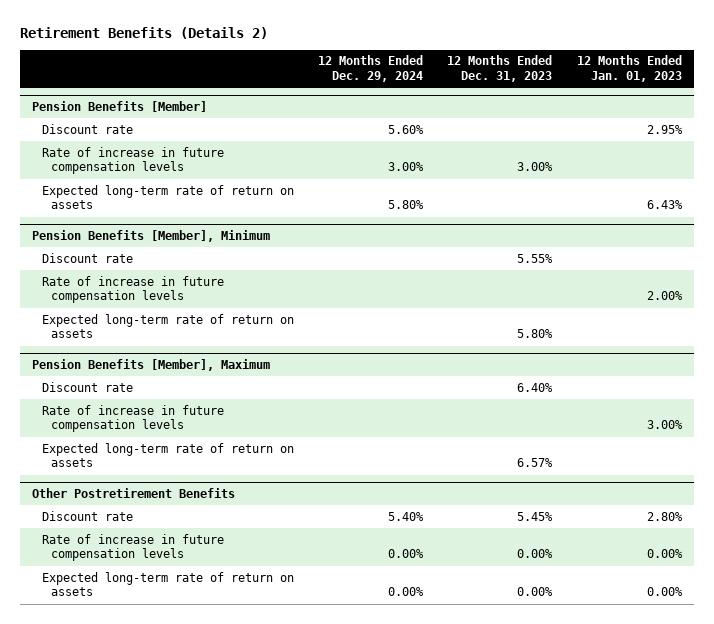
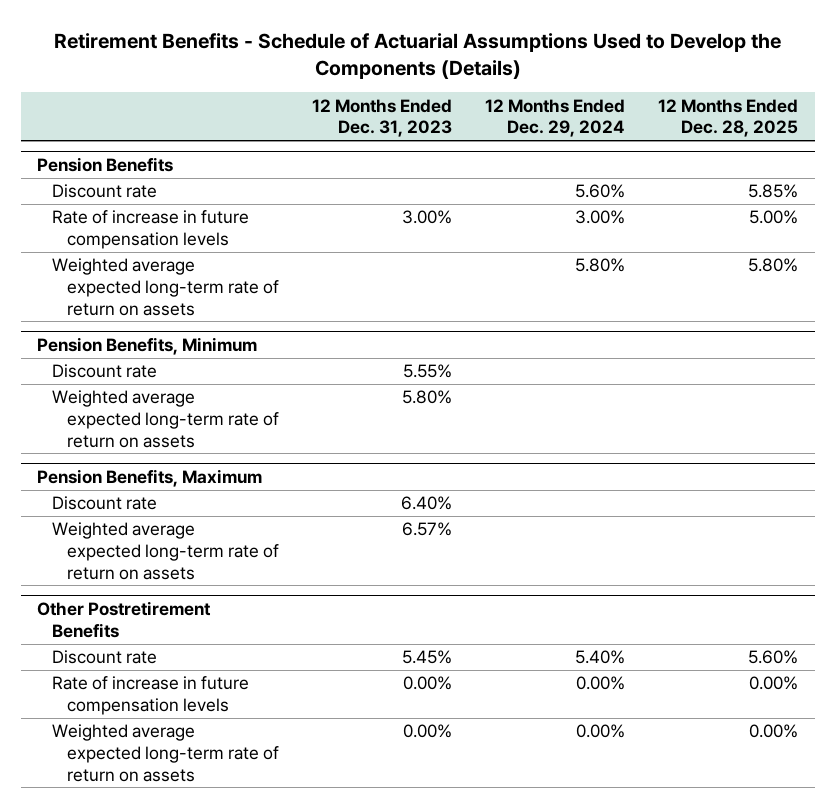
- Retirement Benefits (Details 2)
+ Retirement Benefits - Schedule of Actuarial Assumptions Used to Develop the Components (Details)
- | 12 Months Ended Dec. 29, 2024 | 12 Months Ended Dec. 31, 2023 | 12 Months Ended Jan. 01, 2023
+ | 12 Months Ended Dec. 31, 2023 | 12 Months Ended Dec. 29, 2024 | 12 Months Ended Dec. 28, 2025
- Pension Benefits [Member]
+ Pension Benefits
- Expected long-term rate of return on assets | 5.80% | | 6.43%
- Pension Benefits [Member], Minimum
+ Weighted average expected long-term rate of return on assets | | 5.80% | 5.80%
+ Pension Benefits, Minimum
- Rate of increase in future compensation levels | | | 2.00%
- Expected long-term rate of return on assets | | 5.80% |
- Pension Benefits [Member], Maximum
+ Weighted average expected long-term rate of return on assets | 5.80% | |
+ Pension Benefits, Maximum
- Rate of increase in future compensation levels | | | 3.00%
- Expected long-term rate of return on assets | | 6.57% |
+ Weighted average expected long-term rate of return on assets | 6.57% | |
@ Other Postretirement Benefits
- Expected long-term rate of return on assets | 0.00% | 0.00% | 0.00%
+ Weighted average expected long-term rate of return on assets | 0.00% | 0.00% | 0.00%

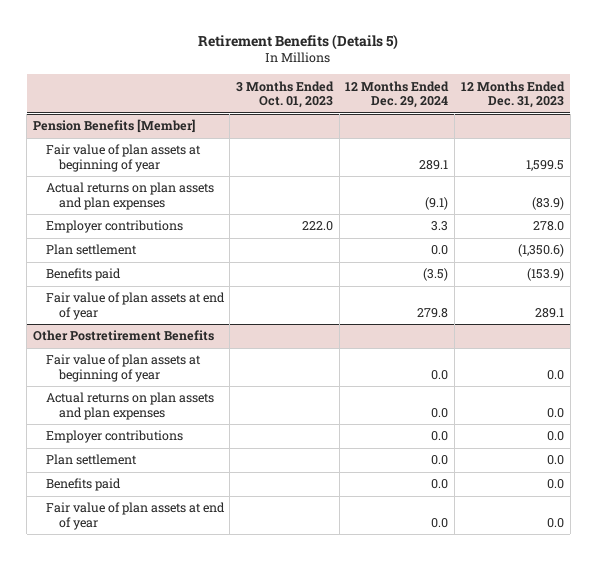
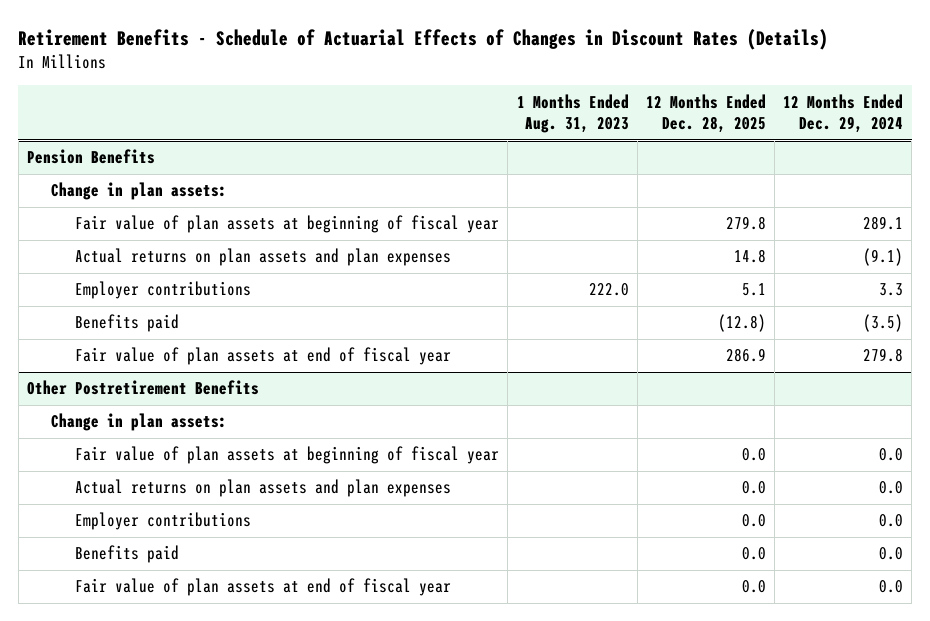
- Retirement Benefits (Details 5)
+ Retirement Benefits - Schedule of Actuarial Effects of Changes in Discount Rates (Details)
- | 3 Months Ended Oct. 01, 2023 | 12 Months Ended Dec. 29, 2024 | 12 Months Ended Dec. 31, 2023
+ | 1 Months Ended Aug. 31, 2023 | 12 Months Ended Dec. 28, 2025 | 12 Months Ended Dec. 29, 2024
- Pension Benefits [Member]
- Fair value of plan assets at beginning of year | | 289.1 | 1,599.5
+ Pension Benefits
+ Change in plan assets:
+ Fair value of plan assets at beginning of fiscal year | | 279.8 | 289.1
- Plan settlement | | 0.0 | (1,350.6)
- Fair value of plan assets at end of year | | 279.8 | 289.1
+ Fair value of plan assets at end of fiscal year | | 286.9 | 279.8
@ Other Postretirement Benefits
- Fair value of plan assets at beginning of year | | 0.0 | 0.0
+ Change in plan assets:
+ Fair value of plan assets at beginning of fiscal year | | 0.0 | 0.0
- Plan settlement | | 0.0 | 0.0
- Fair value of plan assets at end of year | | 0.0 | 0.0
+ Fair value of plan assets at end of fiscal year | | 0.0 | 0.0

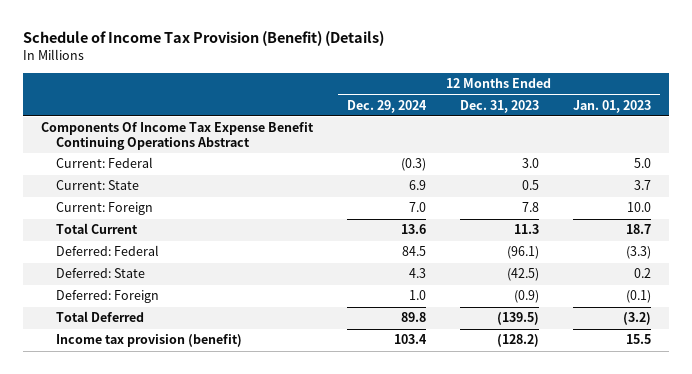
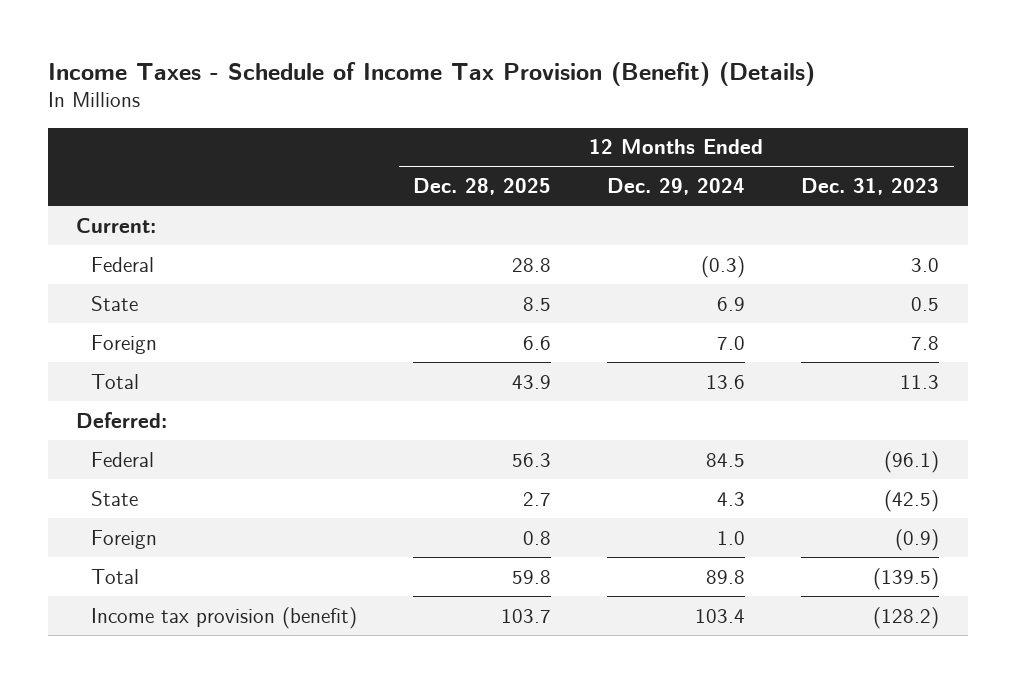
- Schedule of Income Tax Provision (Benefit) (Details)
+ Income Taxes - Schedule of Income Tax Provision (Benefit) (Details)
- | 12 Months Ended Dec. 29, 2024 | 12 Months Ended Dec. 31, 2023 | 12 Months Ended Jan. 01, 2023
+ | 12 Months Ended Dec. 28, 2025 | 12 Months Ended Dec. 29, 2024 | 12 Months Ended Dec. 31, 2023
- Components Of Income Tax Expense Benefit Continuing Operations Abstract
- Current: Federal | (0.3) | 3.0 | 5.0
- Current: State | 6.9 | 0.5 | 3.7
- Current: Foreign | 7.0 | 7.8 | 10.0
- Total Current | 13.6 | 11.3 | 18.7
- Deferred: Federal | 84.5 | (96.1) | (3.3)
- Deferred: State | 4.3 | (42.5) | 0.2
- Deferred: Foreign | 1.0 | (0.9) | (0.1)
- Total Deferred | 89.8 | (139.5) | (3.2)
+ Current:
+ Federal | 28.8 | (0.3) | 3.0
+ State | 8.5 | 6.9 | 0.5
+ Foreign | 6.6 | 7.0 | 7.8
+ Total | 43.9 | 13.6 | 11.3
+ Deferred:
+ Federal | 56.3 | 84.5 | (96.1)
+ State | 2.7 | 4.3 | (42.5)
+ Foreign | 0.8 | 1.0 | (0.9)
+ Total | 59.8 | 89.8 | (139.5)

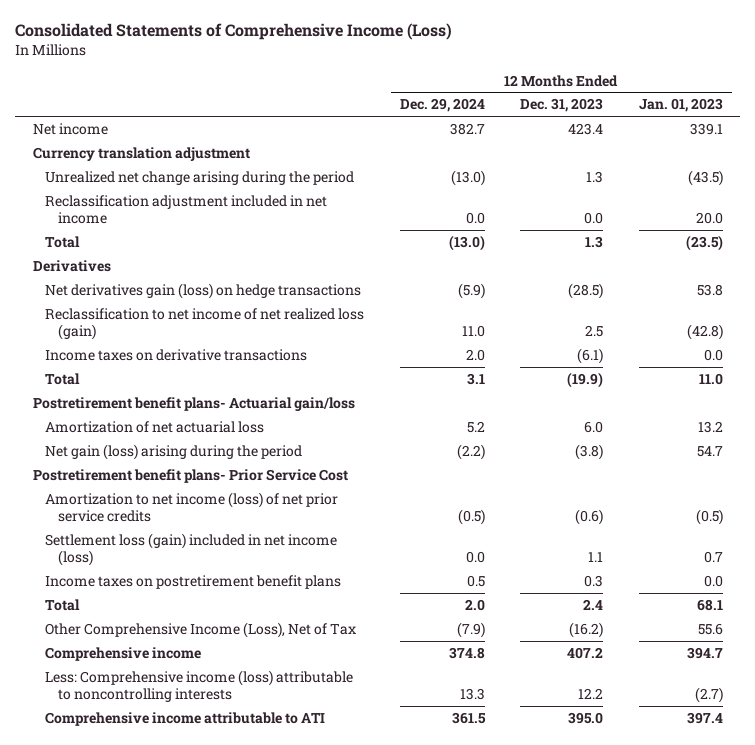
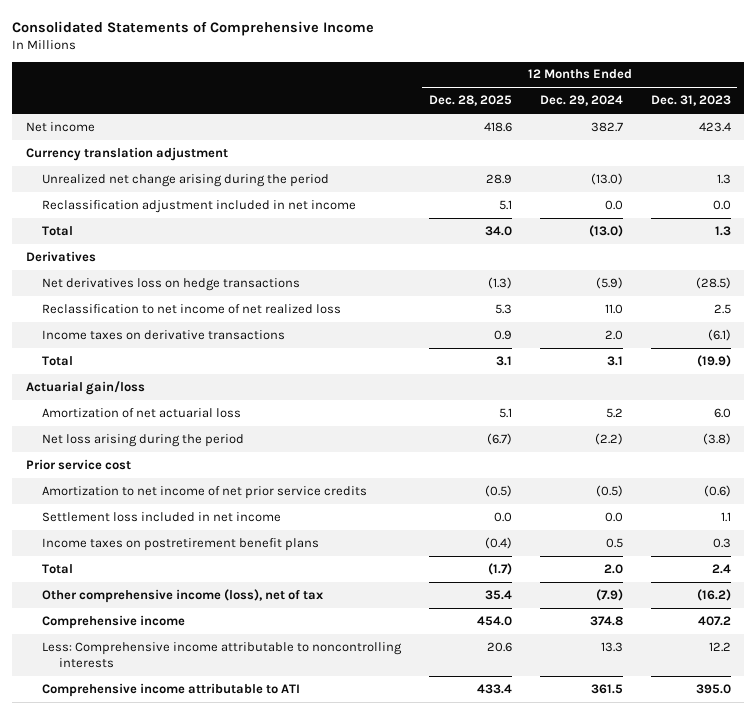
- Consolidated Statements of Comprehensive Income (Loss)
+ Consolidated Statements of Comprehensive Income
- | 12 Months Ended Dec. 29, 2024 | 12 Months Ended Dec. 31, 2023 | 12 Months Ended Jan. 01, 2023
+ | 12 Months Ended Dec. 28, 2025 | 12 Months Ended Dec. 29, 2024 | 12 Months Ended Dec. 31, 2023
- Net derivatives gain (loss) on hedge transactions | (5.9) | (28.5) | 53.8
- Reclassification to net income of net realized loss (gain) | 11.0 | 2.5 | (42.8)
+ Net derivatives loss on hedge transactions | (1.3) | (5.9) | (28.5)
+ Reclassification to net income of net realized loss | 5.3 | 11.0 | 2.5
- Postretirement benefit plans- Actuarial gain/loss
+ Actuarial gain/loss
- Net gain (loss) arising during the period | (2.2) | (3.8) | 54.7
- Postretirement benefit plans- Prior Service Cost
- Amortization to net income (loss) of net prior service credits | (0.5) | (0.6) | (0.5)
- Settlement loss (gain) included in net income (loss) | 0.0 | 1.1 | 0.7
+ Net loss arising during the period | (6.7) | (2.2) | (3.8)
+ Prior service cost
+ Amortization to net income of net prior service credits | (0.5) | (0.5) | (0.6)
+ Settlement loss included in net income | 0.0 | 0.0 | 1.1
- Other Comprehensive Income (Loss), Net of Tax | (7.9) | (16.2) | 55.6
+ Other comprehensive income (loss), net of tax | 35.4 | (7.9) | (16.2)
- Less: Comprehensive income (loss) attributable to noncontrolling interests | 13.3 | 12.2 | (2.7)
+ Less: Comprehensive income attributable to noncontrolling interests | 20.6 | 13.3 | 12.2

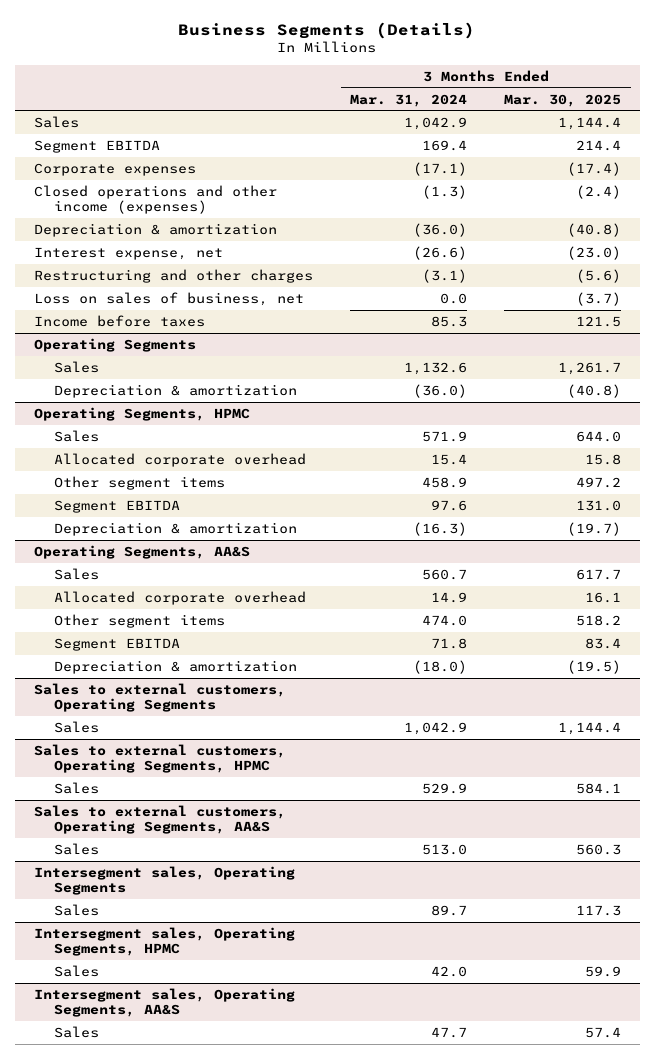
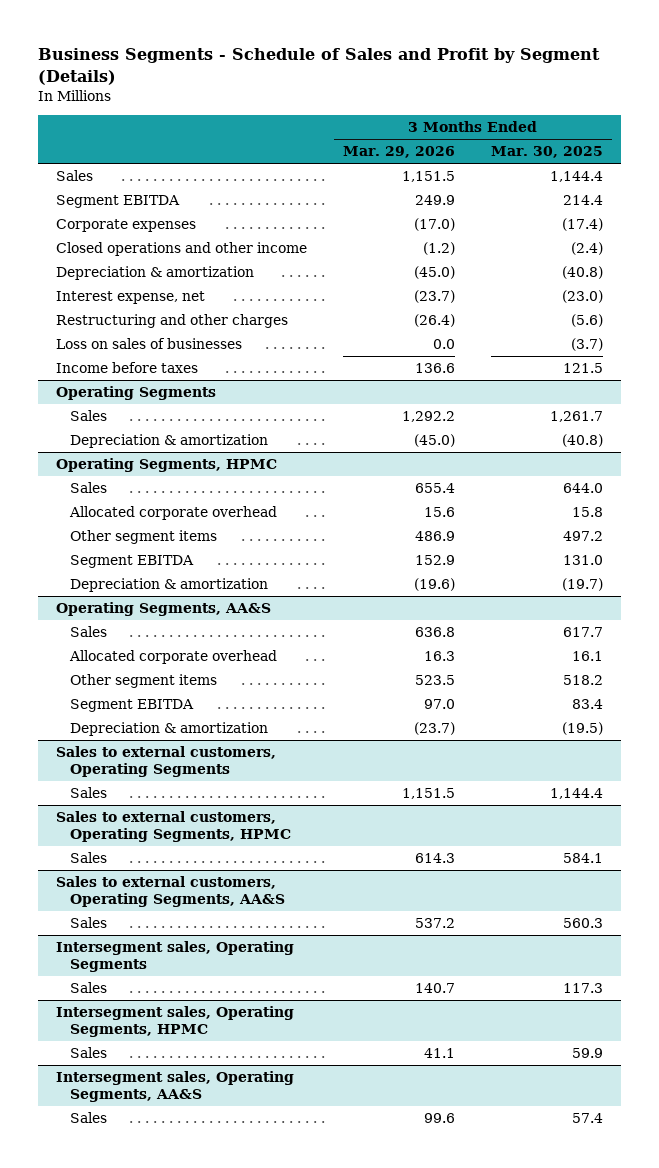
- Business Segments (Details)
+ Business Segments - Schedule of Sales and Profit by Segment (Details)
- | 3 Months Ended Mar. 31, 2024 | 3 Months Ended Mar. 30, 2025
+ | 3 Months Ended Mar. 29, 2026 | 3 Months Ended Mar. 30, 2025
- Closed operations and other income (expenses) | (1.3) | (2.4)
+ Closed operations and other income | (1.2) | (2.4)
- Loss on sales of business, net | 0.0 | (3.7)
+ Loss on sales of businesses | 0.0 | (3.7)

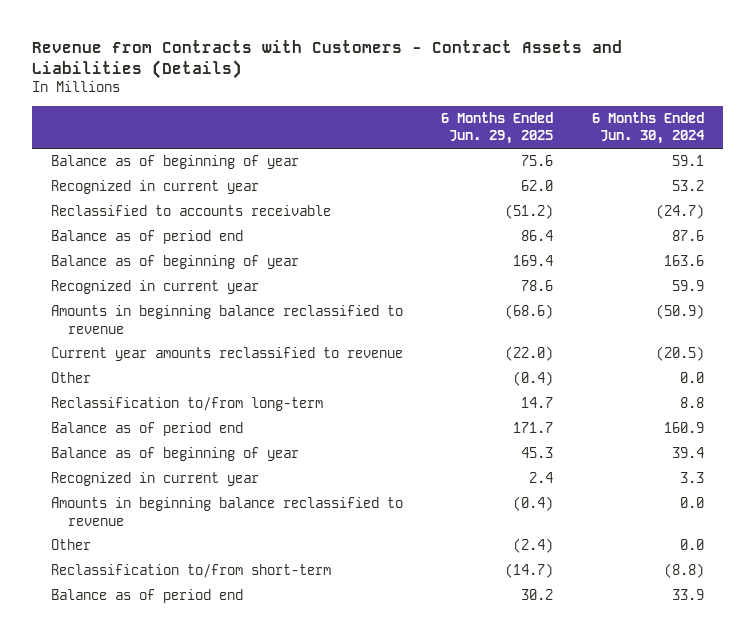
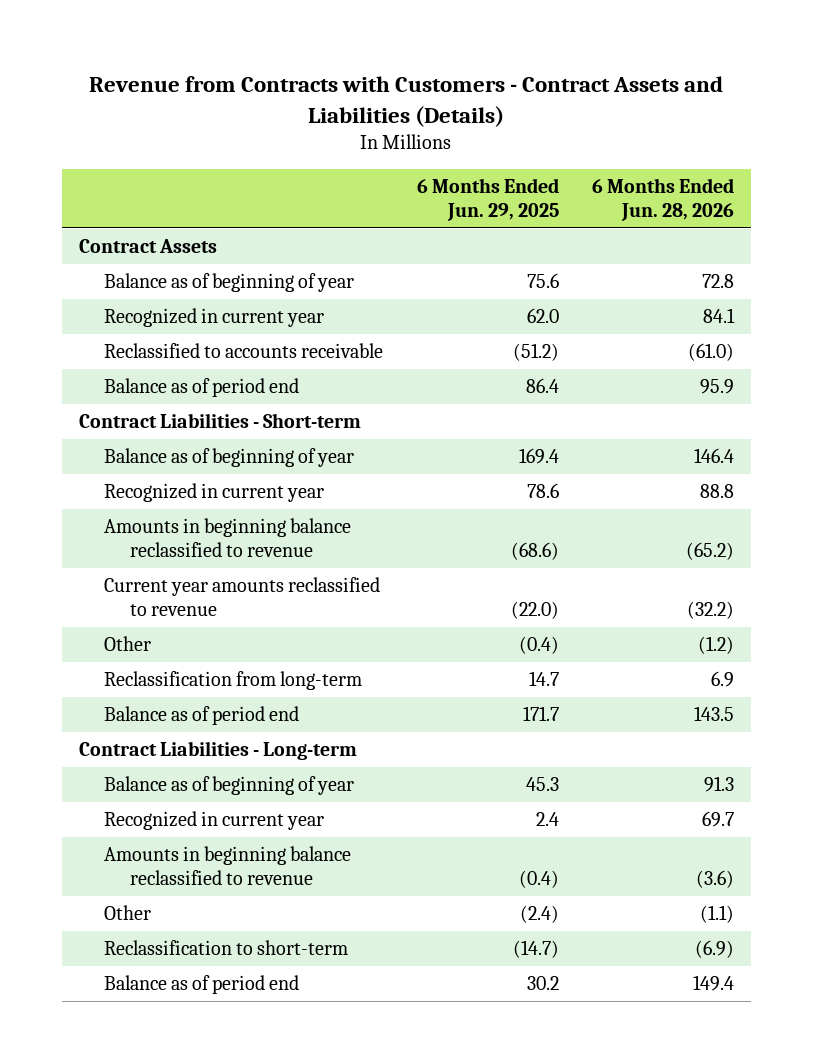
- | 6 Months Ended Jun. 29, 2025 | 6 Months Ended Jun. 30, 2024
+ | 6 Months Ended Jun. 29, 2025 | 6 Months Ended Jun. 28, 2026
+ Contract Assets
+ Contract Liabilities - Short-term
- Reclassification to/from long-term | 14.7 | 8.8
+ Reclassification from long-term | 14.7 | 6.9
+ Contract Liabilities - Long-term
- Reclassification to/from short-term | (14.7) | (8.8)
+ Reclassification to short-term | (14.7) | (6.9)

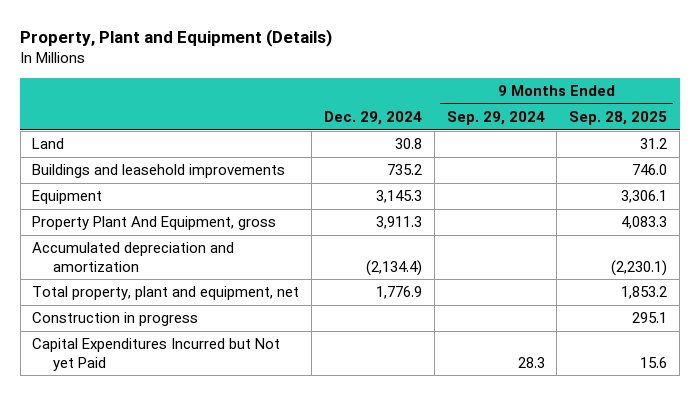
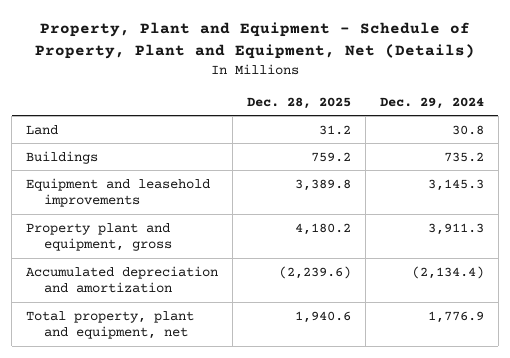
- Property, Plant and Equipment (Details)
+ Property, Plant and Equipment - Schedule of Property, Plant and Equipment, Net (Details)
- | Dec. 29, 2024 | 9 Months Ended Sep. 29, 2024 | 9 Months Ended Sep. 28, 2025
+ | Dec. 28, 2025 | Dec. 29, 2024
- Buildings and leasehold improvements | 735.2 | | 746.0
- Equipment | 3,145.3 | | 3,306.1
- Property Plant And Equipment, gross | 3,911.3 | | 4,083.3
+ Buildings | 759.2 | 735.2
+ Equipment and leasehold improvements | 3,389.8 | 3,145.3
+ Property plant and equipment, gross | 4,180.2 | 3,911.3
- Construction in progress | | | 295.1
- Capital Expenditures Incurred but Not yet Paid | | 28.3 | 15.6

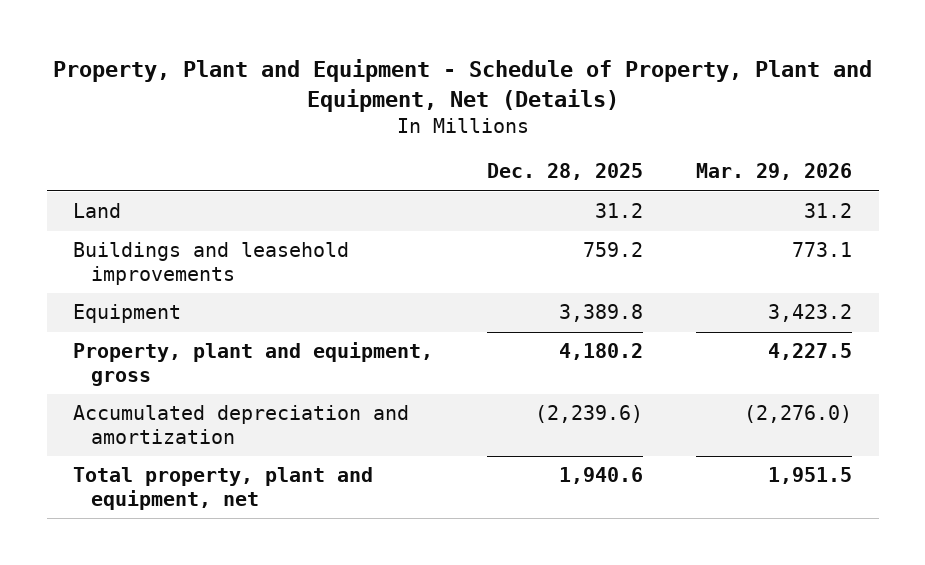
- | Dec. 28, 2025 | Dec. 29, 2024
+ | Dec. 28, 2025 | Mar. 29, 2026
- Buildings | 759.2 | 735.2
- Equipment and leasehold improvements | 3,389.8 | 3,145.3
- Property plant and equipment, gross | 4,180.2 | 3,911.3
+ Buildings and leasehold improvements | 759.2 | 773.1
+ Equipment | 3,389.8 | 3,423.2
+ Property, plant and equipment, gross | 4,180.2 | 4,227.5

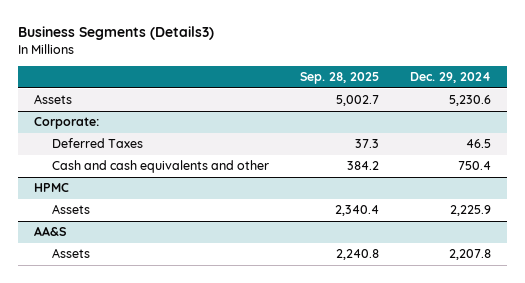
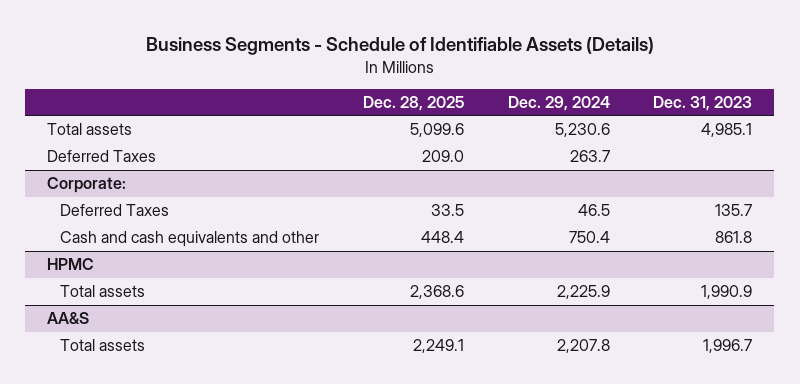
- Business Segments (Details3)
+ Business Segments - Schedule of Identifiable Assets (Details)
- | Sep. 28, 2025 | Dec. 29, 2024
+ | Dec. 28, 2025 | Dec. 29, 2024 | Dec. 31, 2023
- Assets | 5,002.7 | 5,230.6
+ Total assets | 5,099.6 | 5,230.6 | 4,985.1
+ Deferred Taxes | 209.0 | 263.7 |
@ HPMC
- Assets | 2,340.4 | 2,225.9
+ Total assets | 2,368.6 | 2,225.9 | 1,990.9
@ AA&S
- Assets | 2,240.8 | 2,207.8
+ Total assets | 2,249.1 | 2,207.8 | 1,996.7

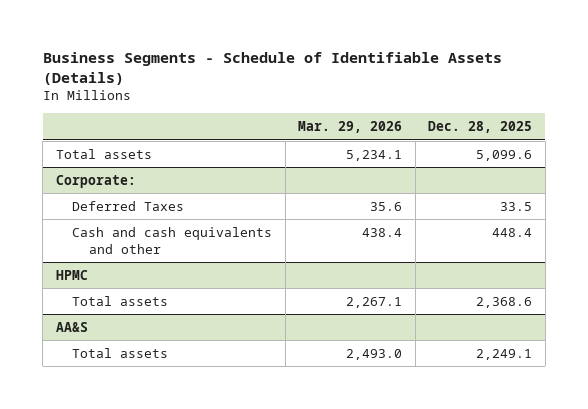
- | Dec. 28, 2025 | Dec. 29, 2024 | Dec. 31, 2023
+ | Mar. 29, 2026 | Dec. 28, 2025
- Deferred Taxes | 209.0 | 263.7 |

